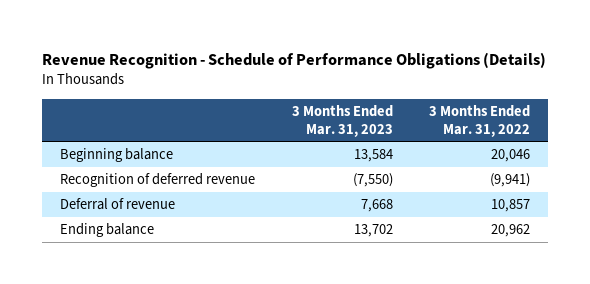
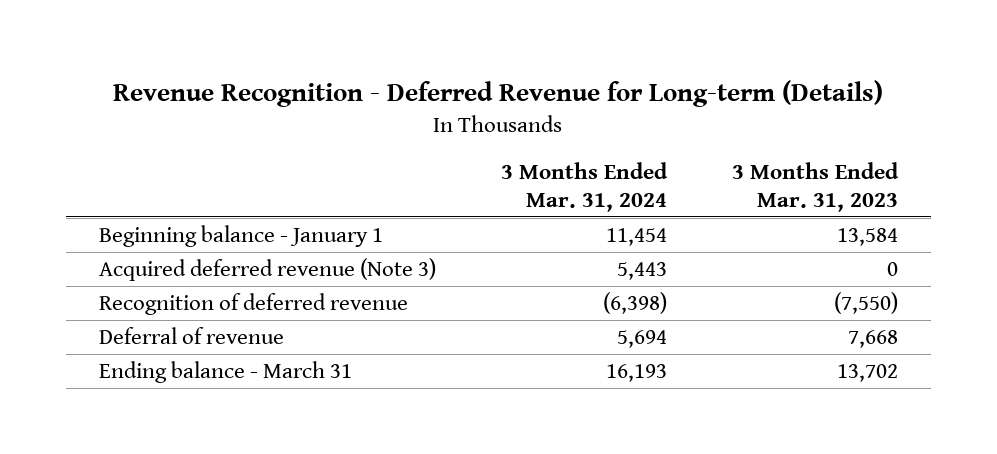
- Revenue Recognition - Schedule of Performance Obligations (Details)
+ Revenue Recognition - Deferred Revenue for Long-term (Details)
- | 3 Months Ended Mar. 31, 2023 | 3 Months Ended Mar. 31, 2022
+ | 3 Months Ended Mar. 31, 2024 | 3 Months Ended Mar. 31, 2023
- Beginning balance | 13,584 | 20,046
+ Beginning balance - January 1 | 11,454 | 13,584
+ Acquired deferred revenue (Note 3) | 5,443 | 0
- Ending balance | 13,702 | 20,962
+ Ending balance - March 31 | 16,193 | 13,702

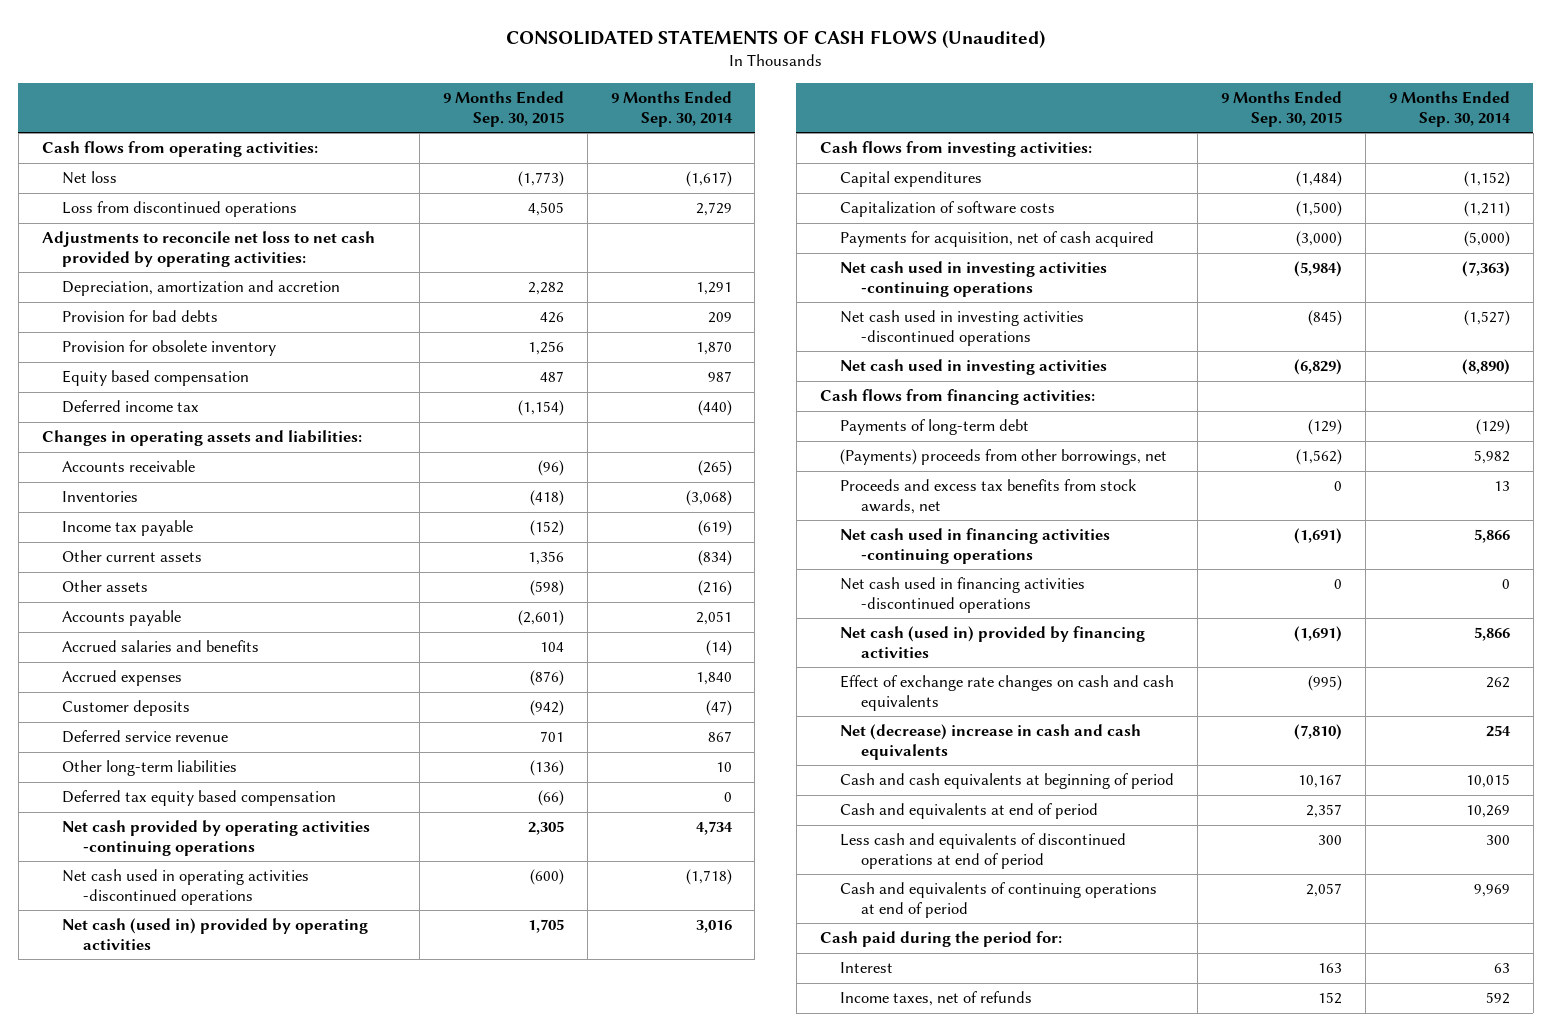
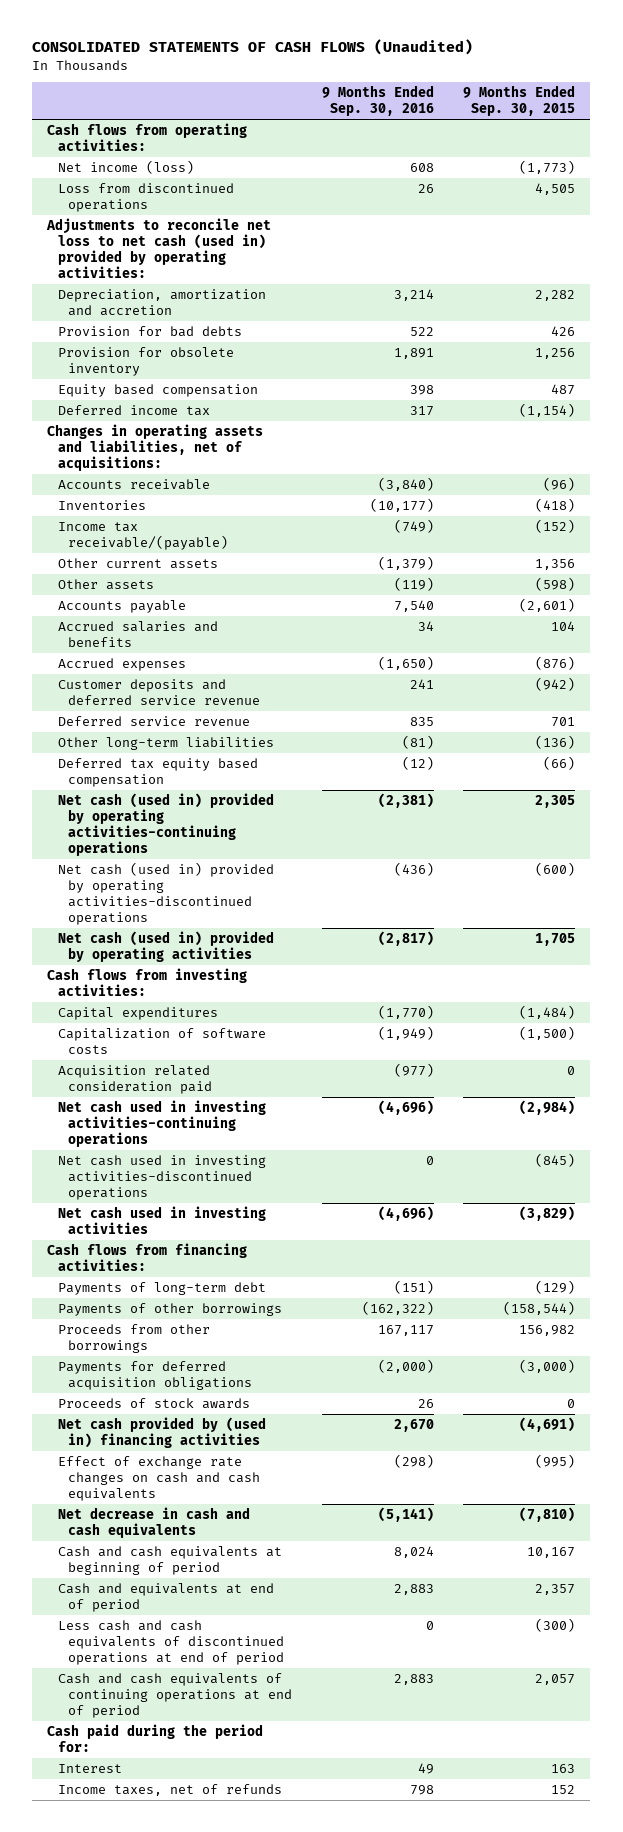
- | 9 Months Ended Sep. 30, 2015 | 9 Months Ended Sep. 30, 2014
+ | 9 Months Ended Sep. 30, 2016 | 9 Months Ended Sep. 30, 2015
- Net loss | (1,773) | (1,617)
+ Net income (loss) | 608 | (1,773)
- Adjustments to reconcile net loss to net cash provided by operating activities:
+ Adjustments to reconcile net loss to net cash (used in) provided by operating activities:
- Changes in operating assets and liabilities:
+ Changes in operating assets and liabilities, net of acquisitions:
- Income tax payable | (152) | (619)
+ Income tax receivable/(payable) | (749) | (152)
- Customer deposits | (942) | (47)
+ Customer deposits and deferred service revenue | 241 | (942)
- Net cash provided by operating activities -continuing operations | 2,305 | 4,734
- Net cash used in operating activities -discontinued operations | (600) | (1,718)
+ Net cash (used in) provided by operating activities-continuing operations | (2,381) | 2,305
+ Net cash (used in) provided by operating activities-discontinued operations | (436) | (600)
- Payments for acquisition, net of cash acquired | (3,000) | (5,000)
- Net cash used in investing activities -continuing operations | (5,984) | (7,363)
- Net cash used in investing activities -discontinued operations | (845) | (1,527)
- Net cash used in investing activities | (6,829) | (8,890)
+ Acquisition related consideration paid | (977) | 0
+ Net cash used in investing activities-continuing operations | (4,696) | (2,984)
+ Net cash used in investing activities-discontinued operations | 0 | (845)
+ Net cash used in investing activities | (4,696) | (3,829)
- (Payments) proceeds from other borrowings, net | (1,562) | 5,982
- Proceeds and excess tax benefits from stock awards, net | 0 | 13
- Net cash used in financing activities -continuing operations | (1,691) | 5,866
- Net cash used in financing activities -discontinued operations | 0 | 0
- Net cash (used in) provided by financing activities | (1,691) | 5,866
+ Payments of other borrowings | (162,322) | (158,544)
+ Proceeds from other borrowings | 167,117 | 156,982
+ Payments for deferred acquisition obligations | (2,000) | (3,000)
+ Proceeds of stock awards | 26 | 0
+ Net cash provided by (used in) financing activities | 2,670 | (4,691)
- Net (decrease) increase in cash and cash equivalents | (7,810) | 254
+ Net decrease in cash and cash equivalents | (5,141) | (7,810)
- Less cash and equivalents of discontinued operations at end of period | 300 | 300
- Cash and equivalents of continuing operations at end of period | 2,057 | 9,969
+ Less cash and cash equivalents of discontinued operations at end of period | 0 | (300)
+ Cash and cash equivalents of continuing operations at end of period | 2,883 | 2,057

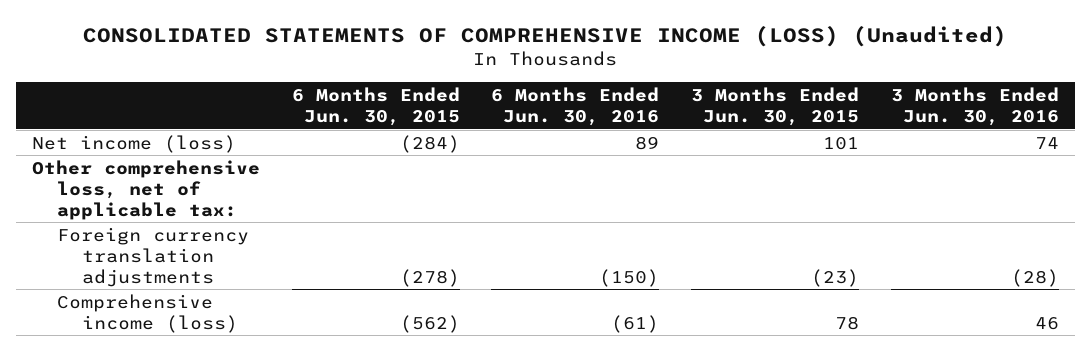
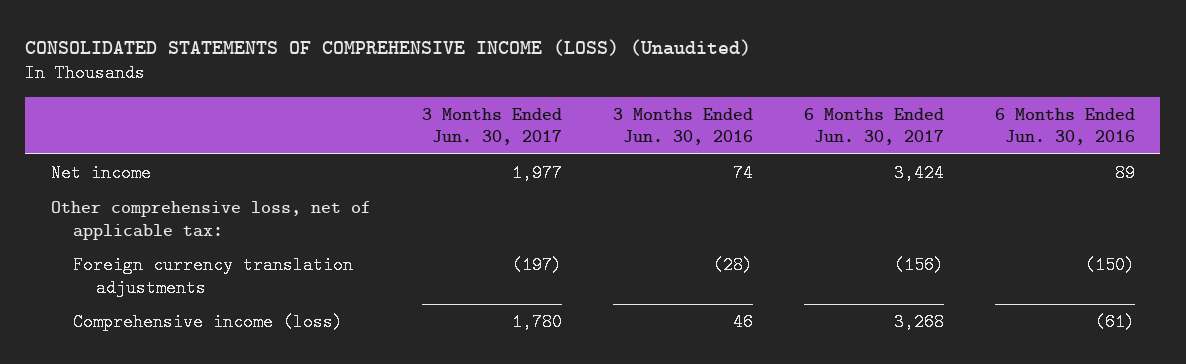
- | 6 Months Ended Jun. 30, 2015 | 6 Months Ended Jun. 30, 2016 | 3 Months Ended Jun. 30, 2015 | 3 Months Ended Jun. 30, 2016
+ | 3 Months Ended Jun. 30, 2017 | 3 Months Ended Jun. 30, 2016 | 6 Months Ended Jun. 30, 2017 | 6 Months Ended Jun. 30, 2016
- Net income (loss) | (284) | 89 | 101 | 74
+ Net income | 1,977 | 74 | 3,424 | 89

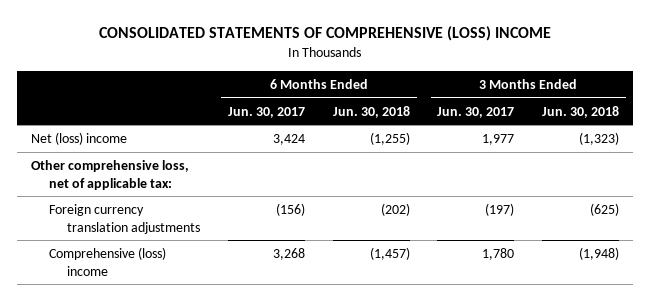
- CONSOLIDATED STATEMENTS OF COMPREHENSIVE INCOME (LOSS) (Unaudited)
+ CONSOLIDATED STATEMENTS OF COMPREHENSIVE (LOSS) INCOME
- | 3 Months Ended Jun. 30, 2017 | 3 Months Ended Jun. 30, 2016 | 6 Months Ended Jun. 30, 2017 | 6 Months Ended Jun. 30, 2016
+ | 6 Months Ended Jun. 30, 2017 | 6 Months Ended Jun. 30, 2018 | 3 Months Ended Jun. 30, 2017 | 3 Months Ended Jun. 30, 2018
- Net income | 1,977 | 74 | 3,424 | 89
+ Net (loss) income | 3,424 | (1,255) | 1,977 | (1,323)
- Comprehensive income (loss) | 1,780 | 46 | 3,268 | (61)
+ Comprehensive (loss) income | 3,268 | (1,457) | 1,780 | (1,948)

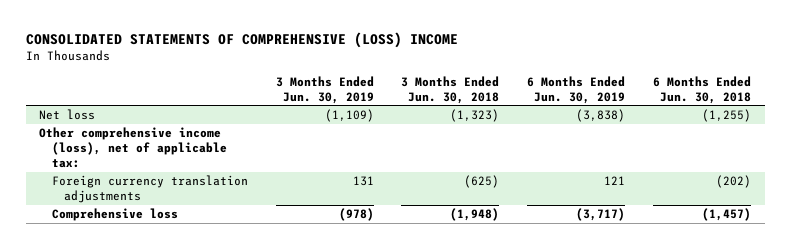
- | 6 Months Ended Jun. 30, 2017 | 6 Months Ended Jun. 30, 2018 | 3 Months Ended Jun. 30, 2017 | 3 Months Ended Jun. 30, 2018
+ | 3 Months Ended Jun. 30, 2019 | 3 Months Ended Jun. 30, 2018 | 6 Months Ended Jun. 30, 2019 | 6 Months Ended Jun. 30, 2018
- Net (loss) income | 3,424 | (1,255) | 1,977 | (1,323)
- Other comprehensive loss, net of applicable tax:
+ Net loss | (1,109) | (1,323) | (3,838) | (1,255)
+ Other comprehensive income (loss), net of applicable tax:
- Comprehensive (loss) income | 3,268 | (1,457) | 1,780 | (1,948)
+ Comprehensive loss | (978) | (1,948) | (3,717) | (1,457)

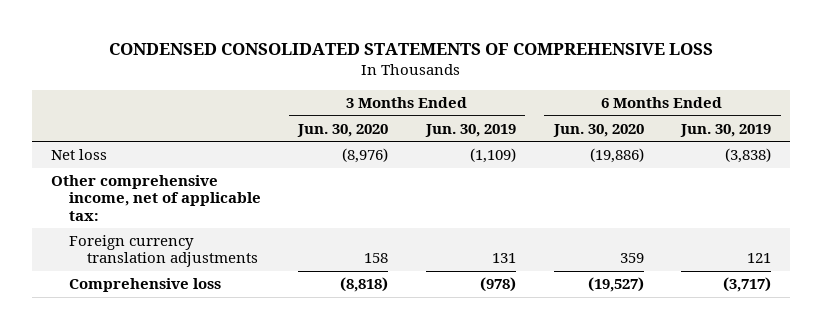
- CONSOLIDATED STATEMENTS OF COMPREHENSIVE (LOSS) INCOME
+ CONDENSED CONSOLIDATED STATEMENTS OF COMPREHENSIVE LOSS
- | 3 Months Ended Jun. 30, 2019 | 3 Months Ended Jun. 30, 2018 | 6 Months Ended Jun. 30, 2019 | 6 Months Ended Jun. 30, 2018
+ | 3 Months Ended Jun. 30, 2020 | 3 Months Ended Jun. 30, 2019 | 6 Months Ended Jun. 30, 2020 | 6 Months Ended Jun. 30, 2019
- Other comprehensive income (loss), net of applicable tax:
+ Other comprehensive income, net of applicable tax:

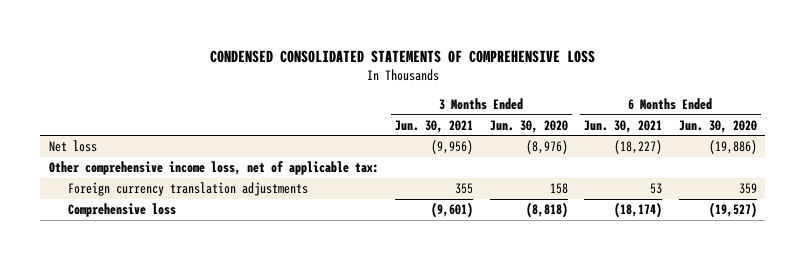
- | 3 Months Ended Jun. 30, 2020 | 3 Months Ended Jun. 30, 2019 | 6 Months Ended Jun. 30, 2020 | 6 Months Ended Jun. 30, 2019
+ | 3 Months Ended Jun. 30, 2021 | 3 Months Ended Jun. 30, 2020 | 6 Months Ended Jun. 30, 2021 | 6 Months Ended Jun. 30, 2020
- Other comprehensive income, net of applicable tax:
+ Other comprehensive income loss, net of applicable tax:

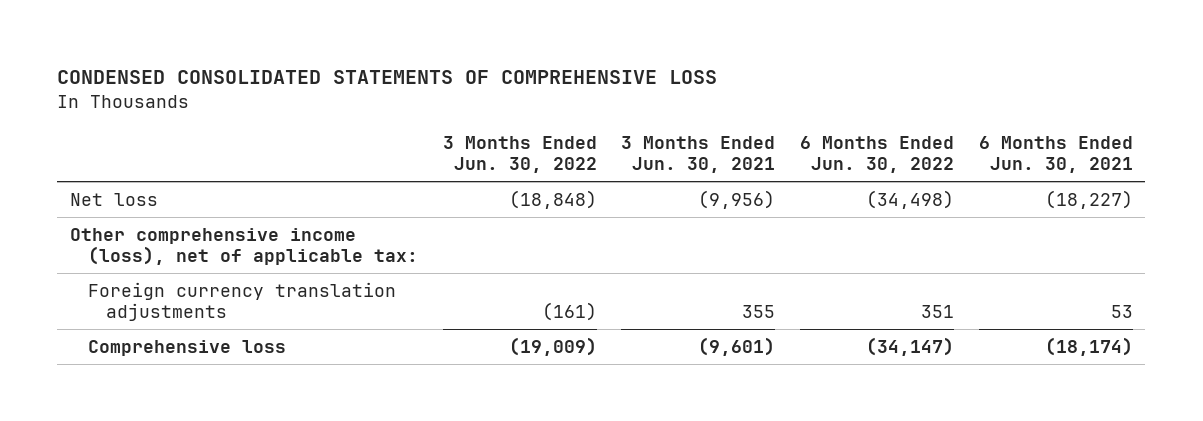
- | 3 Months Ended Jun. 30, 2021 | 3 Months Ended Jun. 30, 2020 | 6 Months Ended Jun. 30, 2021 | 6 Months Ended Jun. 30, 2020
+ | 3 Months Ended Jun. 30, 2022 | 3 Months Ended Jun. 30, 2021 | 6 Months Ended Jun. 30, 2022 | 6 Months Ended Jun. 30, 2021
- Other comprehensive income loss, net of applicable tax:
+ Other comprehensive income (loss), net of applicable tax:

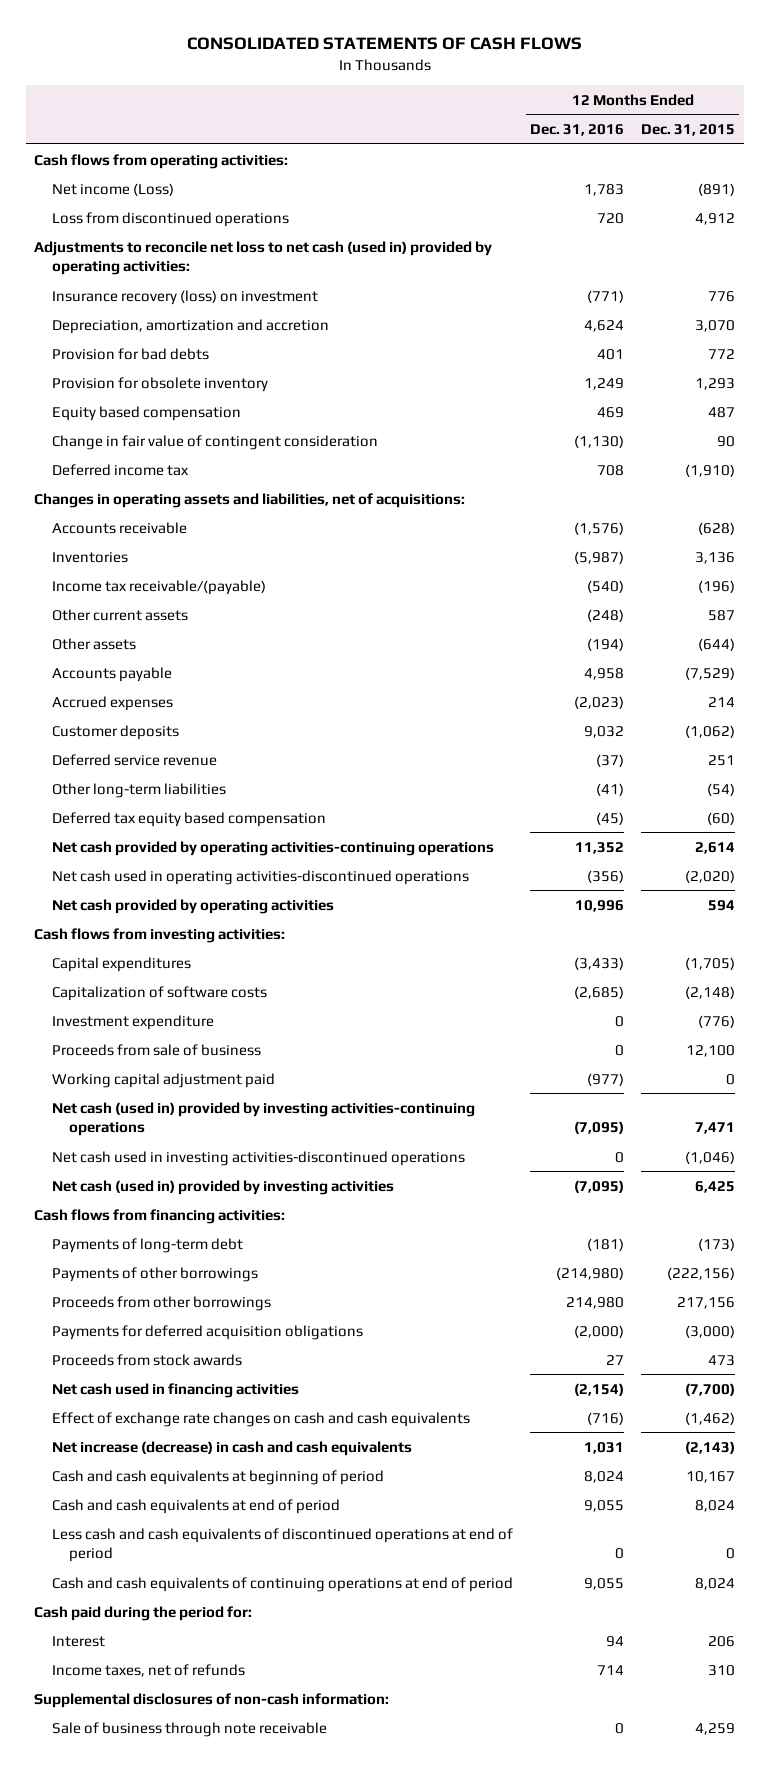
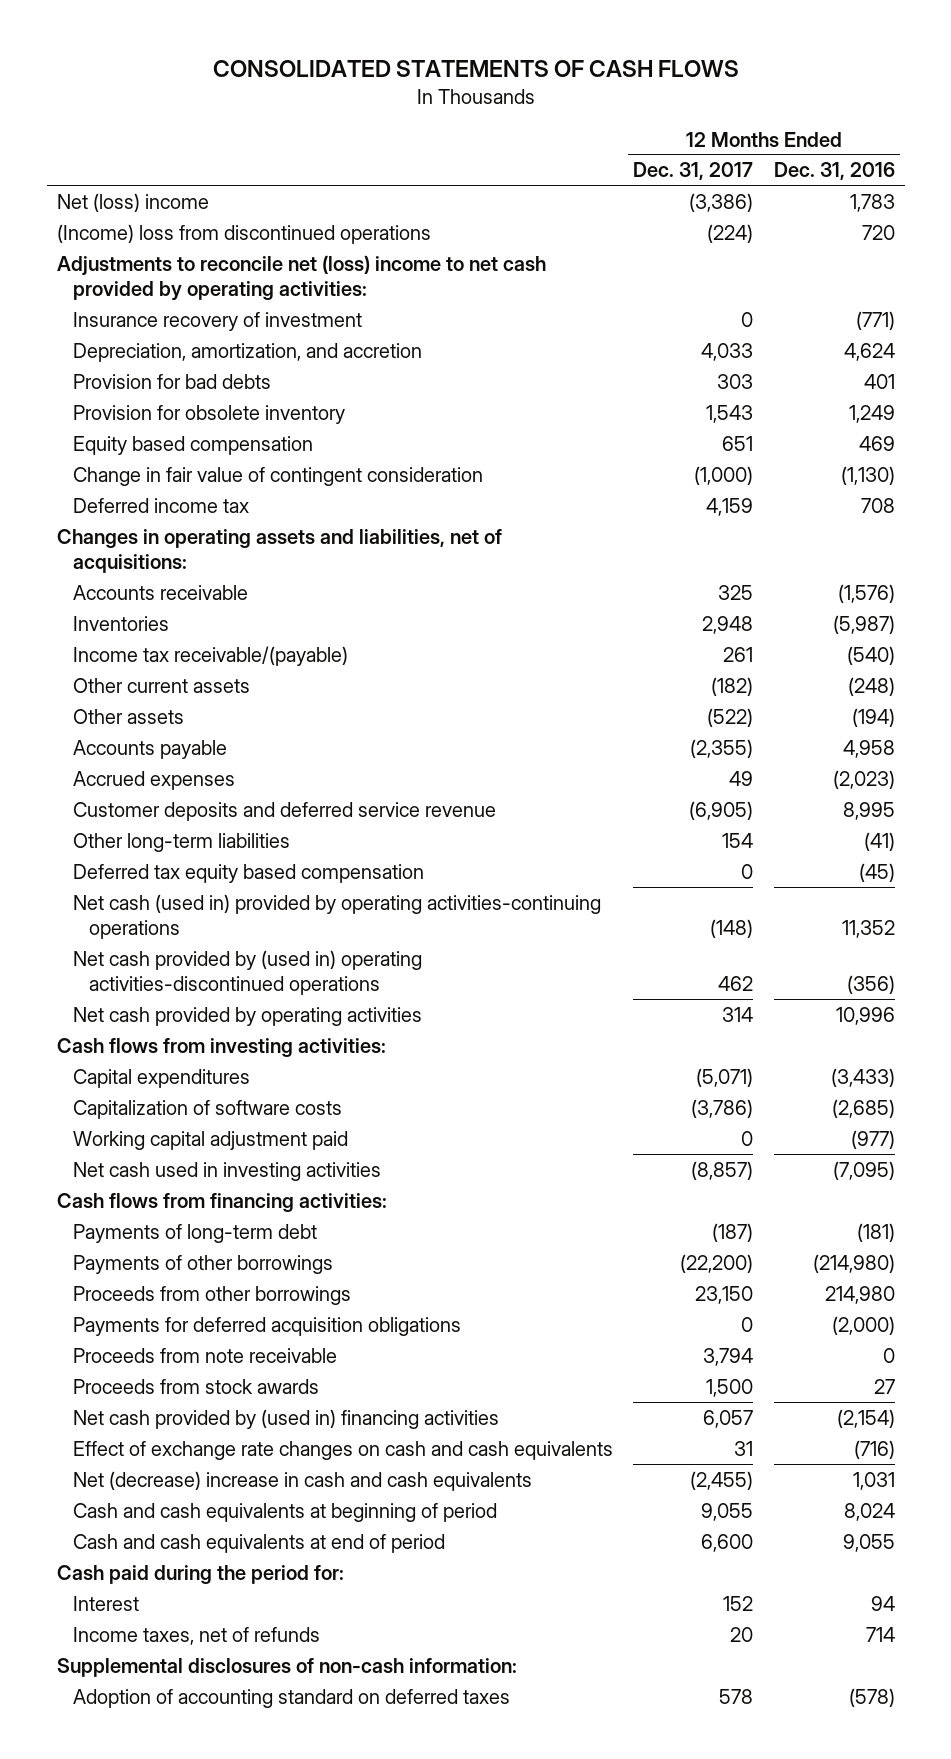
- | 12 Months Ended Dec. 31, 2016 | 12 Months Ended Dec. 31, 2015
+ | 12 Months Ended Dec. 31, 2017 | 12 Months Ended Dec. 31, 2016
- Cash flows from operating activities:
- Net income (Loss) | 1,783 | (891)
- Loss from discontinued operations | 720 | 4,912
- Adjustments to reconcile net loss to net cash (used in) provided by operating activities:
- Insurance recovery (loss) on investment | (771) | 776
- Depreciation, amortization and accretion | 4,624 | 3,070
+ Net (loss) income | (3,386) | 1,783
+ (Income) loss from discontinued operations | (224) | 720
+ Adjustments to reconcile net (loss) income to net cash provided by operating activities:
+ Insurance recovery of investment | 0 | (771)
+ Depreciation, amortization, and accretion | 4,033 | 4,624
- Customer deposits | 9,032 | (1,062)
- Deferred service revenue | (37) | 251
+ Customer deposits and deferred service revenue | (6,905) | 8,995
- Net cash provided by operating activities-continuing operations | 11,352 | 2,614
- Net cash used in operating activities-discontinued operations | (356) | (2,020)
+ Net cash (used in) provided by operating activities-continuing operations | (148) | 11,352
+ Net cash provided by (used in) operating activities-discontinued operations | 462 | (356)
- Investment expenditure | 0 | (776)
- Proceeds from sale of business | 0 | 12,100
- Net cash (used in) provided by investing activities-continuing operations | (7,095) | 7,471
- Net cash used in investing activities-discontinued operations | 0 | (1,046)
- Net cash (used in) provided by investing activities | (7,095) | 6,425
+ Net cash used in investing activities | (8,857) | (7,095)
+ Proceeds from note receivable | 3,794 | 0
- Net cash used in financing activities | (2,154) | (7,700)
+ Net cash provided by (used in) financing activities | 6,057 | (2,154)
- Net increase (decrease) in cash and cash equivalents | 1,031 | (2,143)
+ Net (decrease) increase in cash and cash equivalents | (2,455) | 1,031
- Less cash and cash equivalents of discontinued operations at end of period | 0 | 0
- Cash and cash equivalents of continuing operations at end of period | 9,055 | 8,024
- Sale of business through note receivable | 0 | 4,259
+ Adoption of accounting standard on deferred taxes | 578 | (578)

